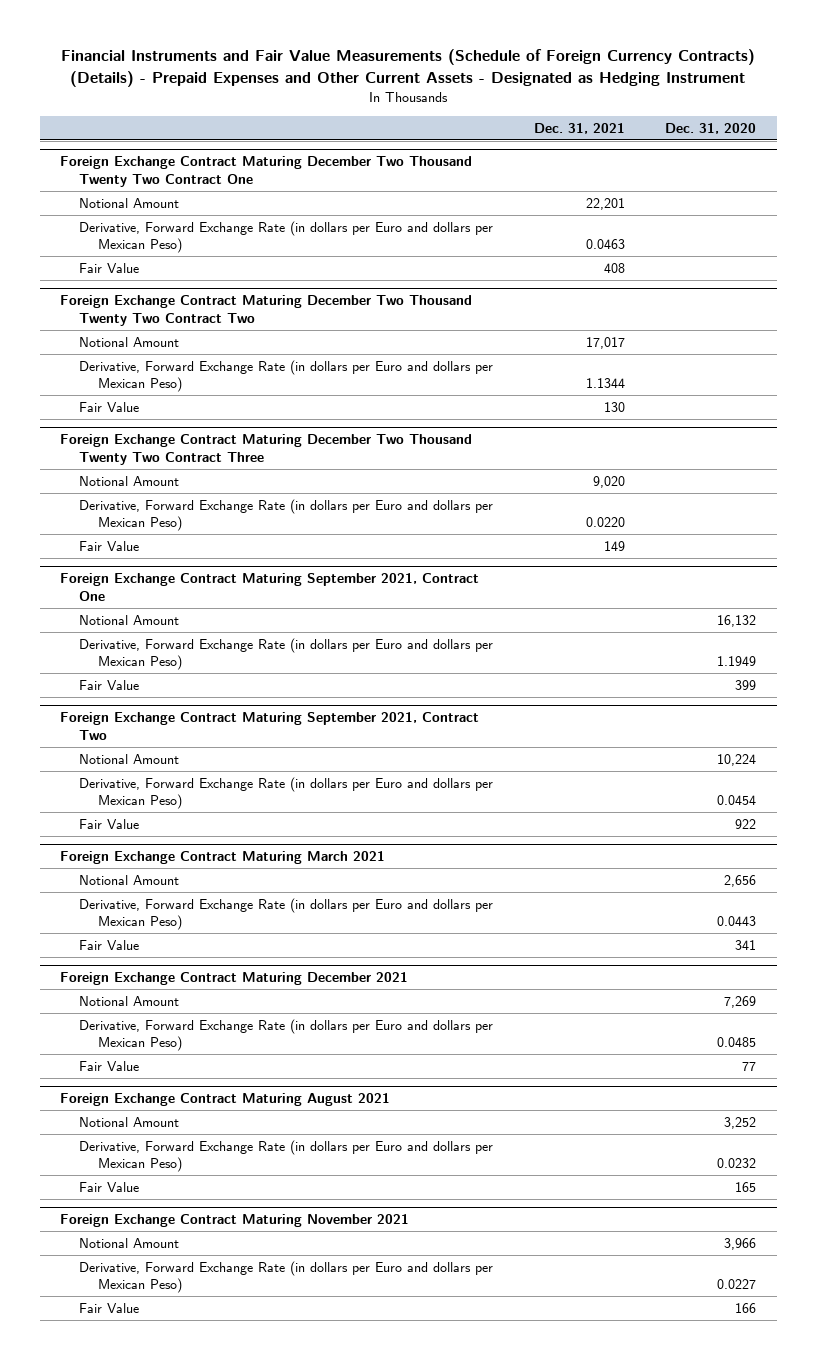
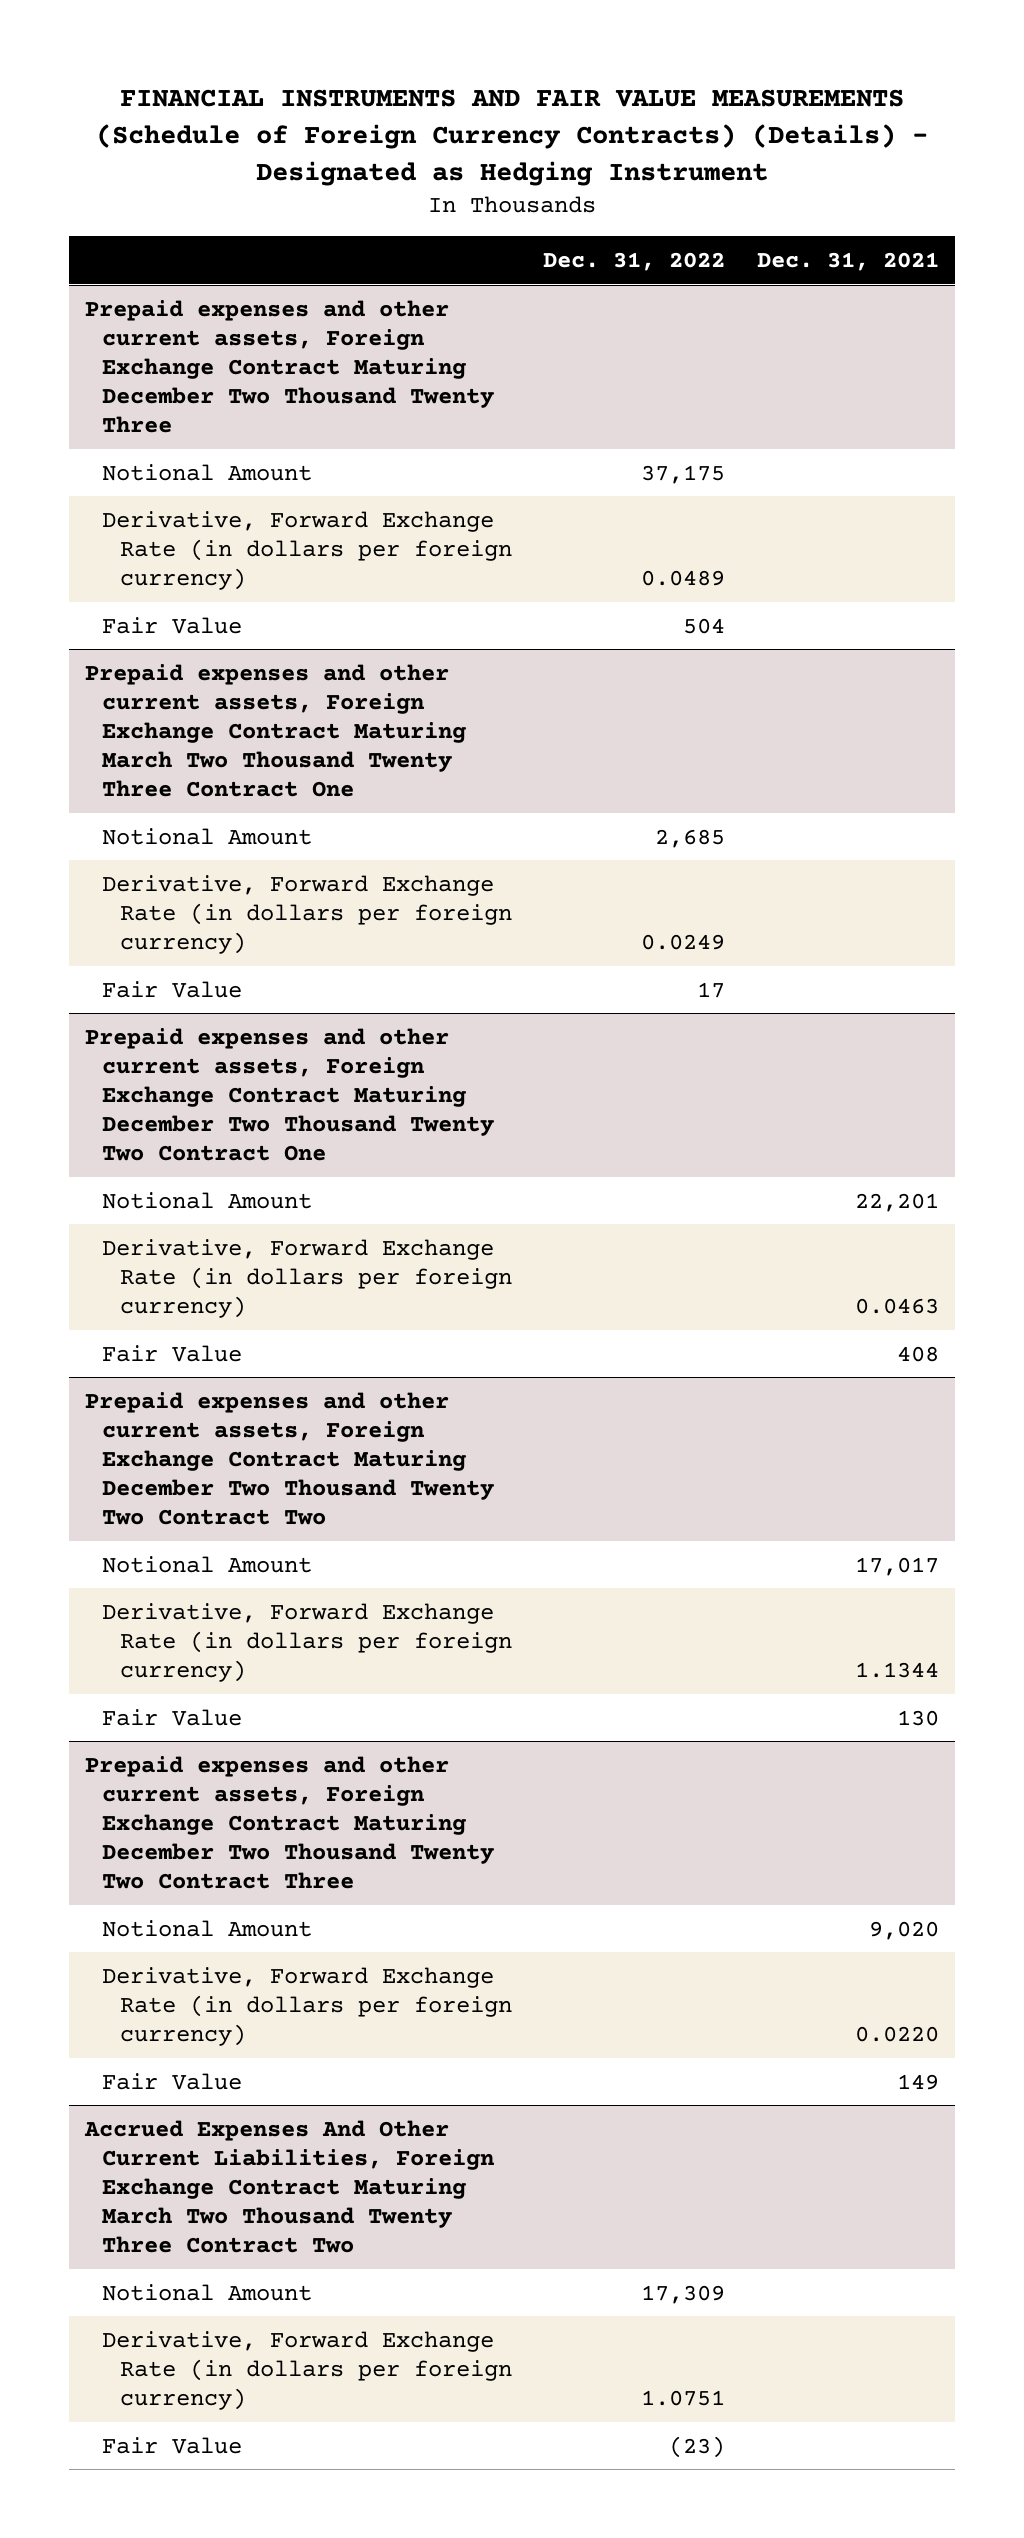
- Financial Instruments and Fair Value Measurements (Schedule of Foreign Currency Contracts) (Details) - Prepaid Expenses and Other Current Assets - Designated as Hedging Instrument
+ FINANCIAL INSTRUMENTS AND FAIR VALUE MEASUREMENTS (Schedule of Foreign Currency Contracts) (Details) - Designated as Hedging Instrument
- | Dec. 31, 2021 | Dec. 31, 2020
+ | Dec. 31, 2022 | Dec. 31, 2021
- Foreign Exchange Contract Maturing December Two Thousand Twenty Two Contract One
+ Prepaid expenses and other current assets, Foreign Exchange Contract Maturing December Two Thousand Twenty Three
+ Notional Amount | 37,175 |
+ Derivative, Forward Exchange Rate (in dollars per foreign currency) | 0.0489 |
+ Fair Value | 504 |
+ Prepaid expenses and other current assets, Foreign Exchange Contract Maturing March Two Thousand Twenty Three Contract One
+ Notional Amount | 2,685 |
+ Derivative, Forward Exchange Rate (in dollars per foreign currency) | 0.0249 |
+ Fair Value | 17 |
+ Prepaid expenses and other current assets, Foreign Exchange Contract Maturing December Two Thousand Twenty Two Contract One
- Derivative, Forward Exchange Rate (in dollars per Euro and dollars per Mexican Peso) | 0.0463 |
+ Derivative, Forward Exchange Rate (in dollars per foreign currency) | | 0.0463
- Foreign Exchange Contract Maturing December Two Thousand Twenty Two Contract Two
+ Prepaid expenses and other current assets, Foreign Exchange Contract Maturing December Two Thousand Twenty Two Contract Two
- Derivative, Forward Exchange Rate (in dollars per Euro and dollars per Mexican Peso) | 1.1344 |
+ Derivative, Forward Exchange Rate (in dollars per foreign currency) | | 1.1344
- Foreign Exchange Contract Maturing December Two Thousand Twenty Two Contract Three
+ Prepaid expenses and other current assets, Foreign Exchange Contract Maturing December Two Thousand Twenty Two Contract Three
- Derivative, Forward Exchange Rate (in dollars per Euro and dollars per Mexican Peso) | 0.0220 |
+ Derivative, Forward Exchange Rate (in dollars per foreign currency) | | 0.0220
- Foreign Exchange Contract Maturing September 2021, Contract One
- Notional Amount | | 16,132
- Derivative, Forward Exchange Rate (in dollars per Euro and dollars per Mexican Peso) | | 1.1949
- Fair Value | | 399
- Foreign Exchange Contract Maturing September 2021, Contract Two
- Notional Amount | | 10,224
- Derivative, Forward Exchange Rate (in dollars per Euro and dollars per Mexican Peso) | | 0.0454
- Fair Value | | 922
- Foreign Exchange Contract Maturing March 2021
- Notional Amount | | 2,656
- Derivative, Forward Exchange Rate (in dollars per Euro and dollars per Mexican Peso) | | 0.0443
- Fair Value | | 341
- Foreign Exchange Contract Maturing December 2021
- Notional Amount | | 7,269
- Derivative, Forward Exchange Rate (in dollars per Euro and dollars per Mexican Peso) | | 0.0485
- Fair Value | | 77
- Foreign Exchange Contract Maturing August 2021
- Notional Amount | | 3,252
- Derivative, Forward Exchange Rate (in dollars per Euro and dollars per Mexican Peso) | | 0.0232
- Fair Value | | 165
- Foreign Exchange Contract Maturing November 2021
- Notional Amount | | 3,966
- Derivative, Forward Exchange Rate (in dollars per Euro and dollars per Mexican Peso) | | 0.0227
- Fair Value | | 166
+ Accrued Expenses And Other Current Liabilities, Foreign Exchange Contract Maturing March Two Thousand Twenty Three Contract Two
+ Notional Amount | 17,309 |
+ Derivative, Forward Exchange Rate (in dollars per foreign currency) | 1.0751 |
+ Fair Value | (23) |

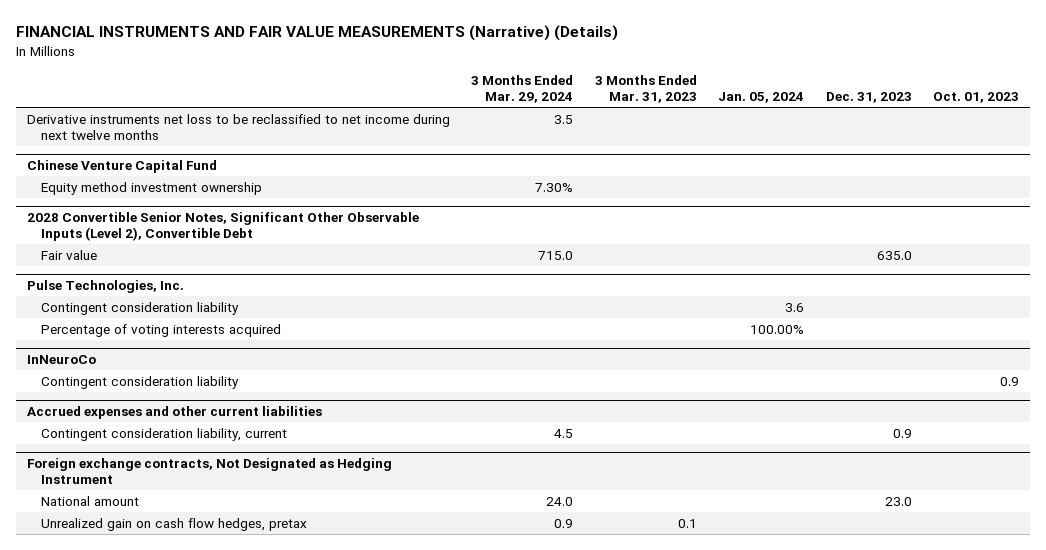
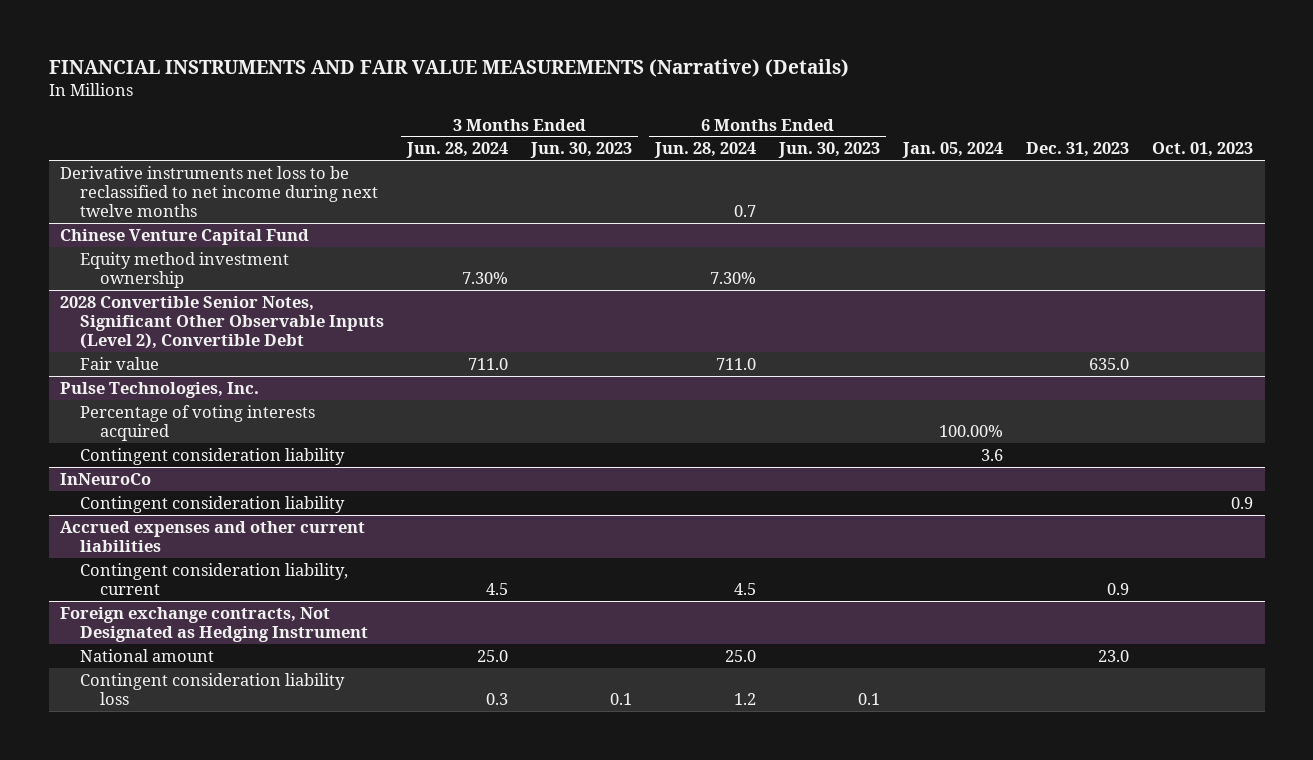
- | 3 Months Ended Mar. 29, 2024 | 3 Months Ended Mar. 31, 2023 | Jan. 05, 2024 | Dec. 31, 2023 | Oct. 01, 2023
+ | 3 Months Ended Jun. 28, 2024 | 3 Months Ended Jun. 30, 2023 | 6 Months Ended Jun. 28, 2024 | 6 Months Ended Jun. 30, 2023 | Jan. 05, 2024 | Dec. 31, 2023 | Oct. 01, 2023
@ Pulse Technologies, Inc.
moved down: Contingent consideration liability | | | | | 3.6 | |
@ Foreign exchange contracts, Not Designated as Hedging Instrument
- Unrealized gain on cash flow hedges, pretax | 0.9 | 0.1 | | |
+ Contingent consideration liability loss | 0.3 | 0.1 | 1.2 | 0.1 | | |

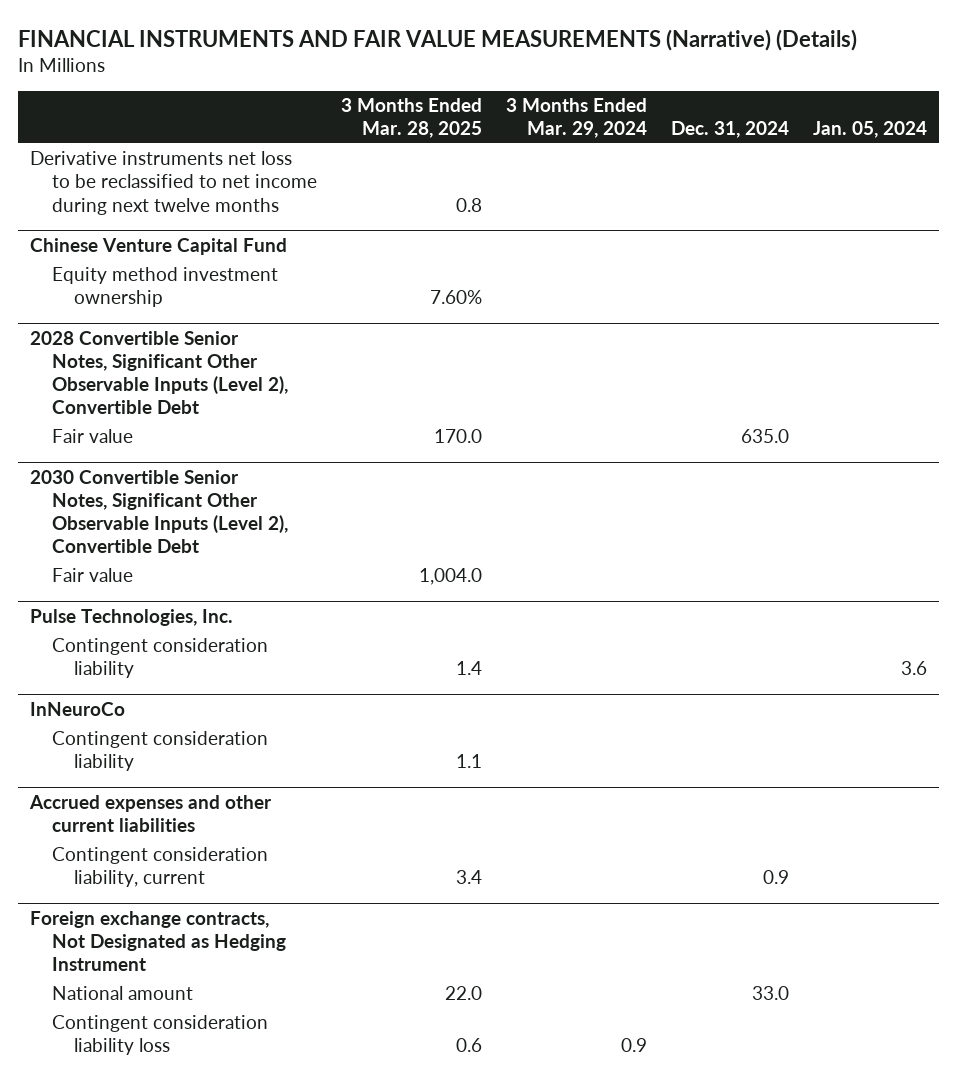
- | 3 Months Ended Jun. 28, 2024 | 3 Months Ended Jun. 30, 2023 | 6 Months Ended Jun. 28, 2024 | 6 Months Ended Jun. 30, 2023 | Jan. 05, 2024 | Dec. 31, 2023 | Oct. 01, 2023
+ | 3 Months Ended Mar. 28, 2025 | 3 Months Ended Mar. 29, 2024 | Dec. 31, 2024 | Jan. 05, 2024
+ 2030 Convertible Senior Notes, Significant Other Observable Inputs (Level 2), Convertible Debt
+ Fair value | 1,004.0 | | |
@ Pulse Technologies, Inc.
- Percentage of voting interests acquired | | | | | 100.00% | |

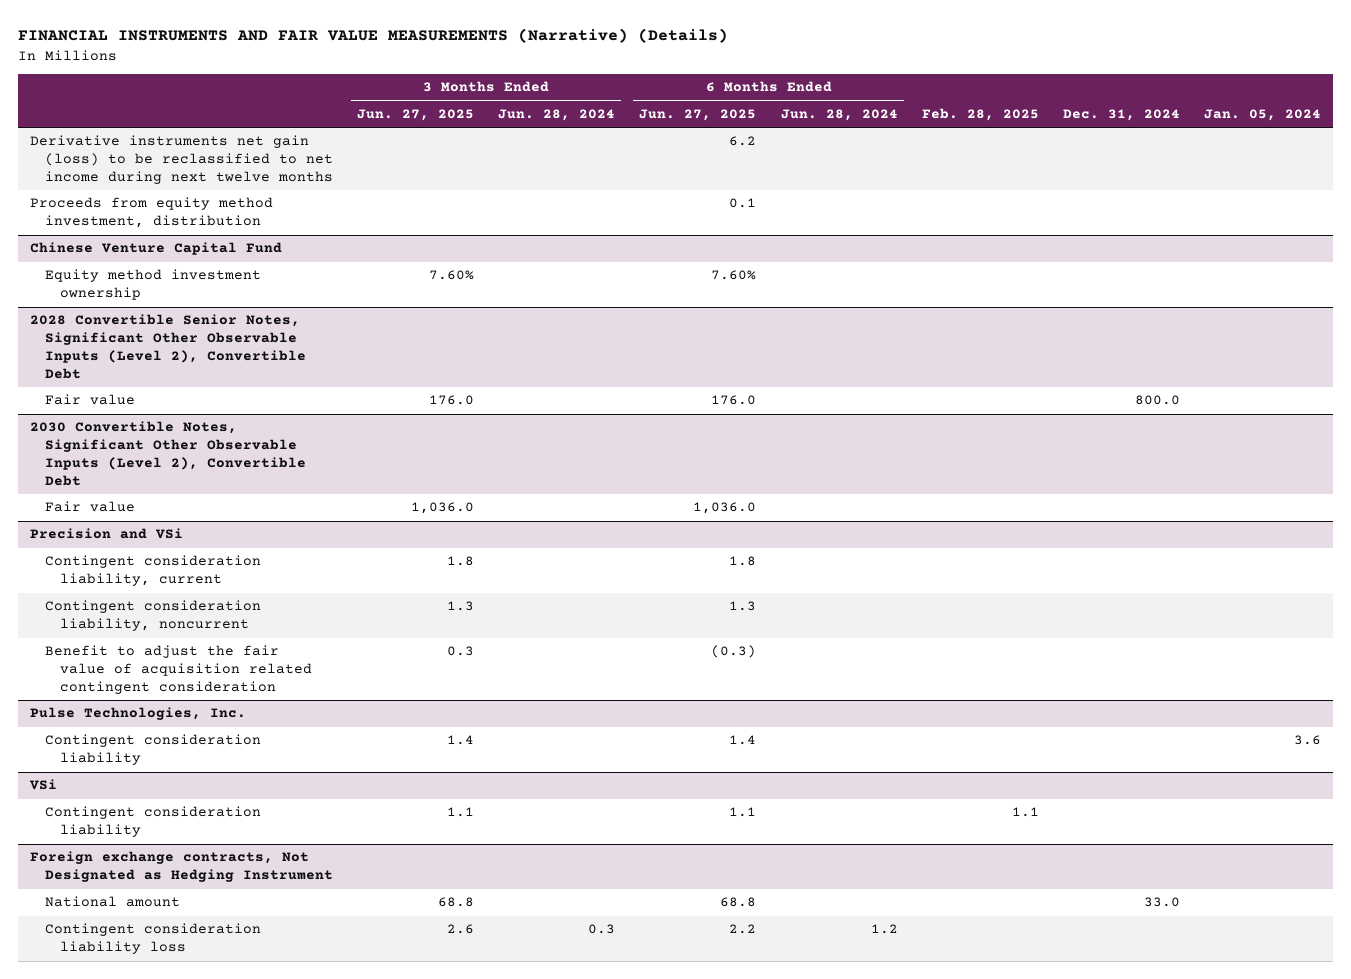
- | 3 Months Ended Mar. 28, 2025 | 3 Months Ended Mar. 29, 2024 | Dec. 31, 2024 | Jan. 05, 2024
+ | 3 Months Ended Jun. 27, 2025 | 3 Months Ended Jun. 28, 2024 | 6 Months Ended Jun. 27, 2025 | 6 Months Ended Jun. 28, 2024 | Feb. 28, 2025 | Dec. 31, 2024 | Jan. 05, 2024
- Derivative instruments net loss to be reclassified to net income during next twelve months | 0.8 | | |
+ Derivative instruments net gain (loss) to be reclassified to net income during next twelve months | | | 6.2 | | | |
+ Proceeds from equity method investment, distribution | | | 0.1 | | | |
@ 2028 Convertible Senior Notes, Significant Other Observable Inputs (Level 2), Convertible Debt
- Fair value | 170.0 | | 635.0 |
- 2030 Convertible Senior Notes, Significant Other Observable Inputs (Level 2), Convertible Debt
@ 2028 Convertible Senior Notes, Significant Other Observable Inputs (Level 2), Convertible Debt
+ Fair value | 176.0 | | 176.0 | | | 800.0 |
+ 2030 Convertible Notes, Significant Other Observable Inputs (Level 2), Convertible Debt
+ Precision and VSi
+ Contingent consideration liability, current | 1.8 | | 1.8 | | | |
+ Contingent consideration liability, noncurrent | 1.3 | | 1.3 | | | |
+ Benefit to adjust the fair value of acquisition related contingent consideration | 0.3 | | (0.3) | | | |
- InNeuroCo
- Contingent consideration liability | 1.1 | | |
- Accrued expenses and other current liabilities
- Contingent consideration liability, current | 3.4 | | 0.9 |
+ VSi
+ Contingent consideration liability | 1.1 | | 1.1 | | 1.1 | |

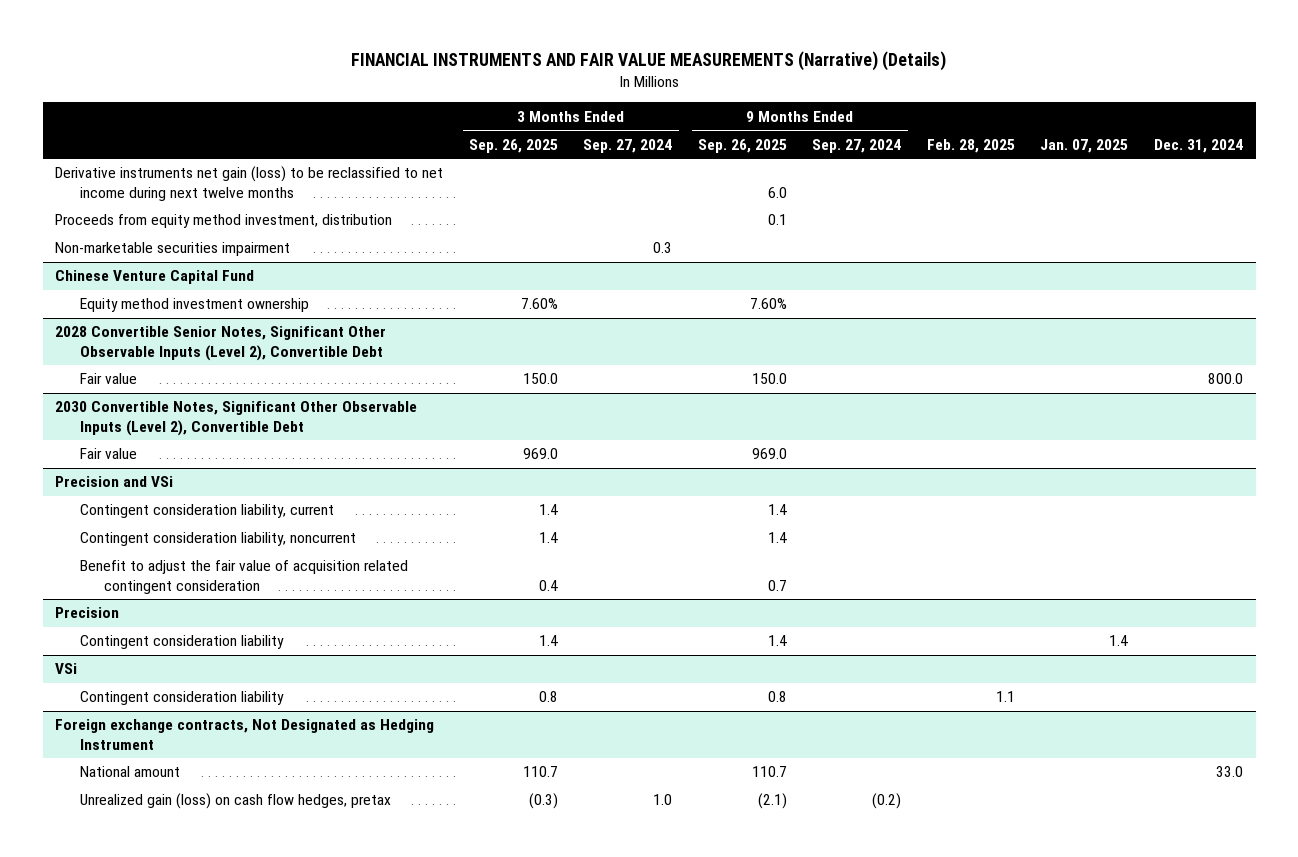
- | 3 Months Ended Jun. 27, 2025 | 3 Months Ended Jun. 28, 2024 | 6 Months Ended Jun. 27, 2025 | 6 Months Ended Jun. 28, 2024 | Feb. 28, 2025 | Dec. 31, 2024 | Jan. 05, 2024
+ | 3 Months Ended Sep. 26, 2025 | 3 Months Ended Sep. 27, 2024 | 9 Months Ended Sep. 26, 2025 | 9 Months Ended Sep. 27, 2024 | Feb. 28, 2025 | Jan. 07, 2025 | Dec. 31, 2024
+ Non-marketable securities impairment | | 0.3 | | | | |
- Pulse Technologies, Inc.
- Contingent consideration liability | 1.4 | | 1.4 | | | | 3.6
+ Precision
+ Contingent consideration liability | 1.4 | | 1.4 | | | 1.4 |
@ Foreign exchange contracts, Not Designated as Hedging Instrument
- Contingent consideration liability loss | 2.6 | 0.3 | 2.2 | 1.2 | | |
+ Unrealized gain (loss) on cash flow hedges, pretax | (0.3) | 1.0 | (2.1) | (0.2) | | |

